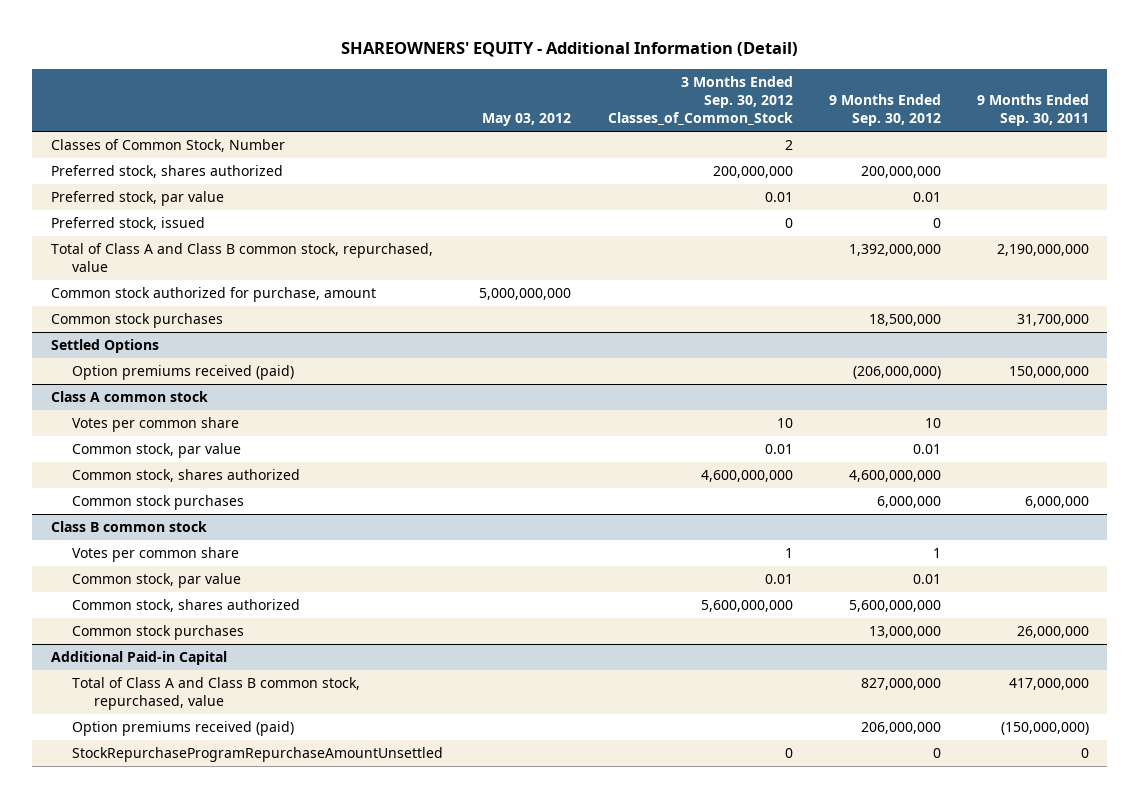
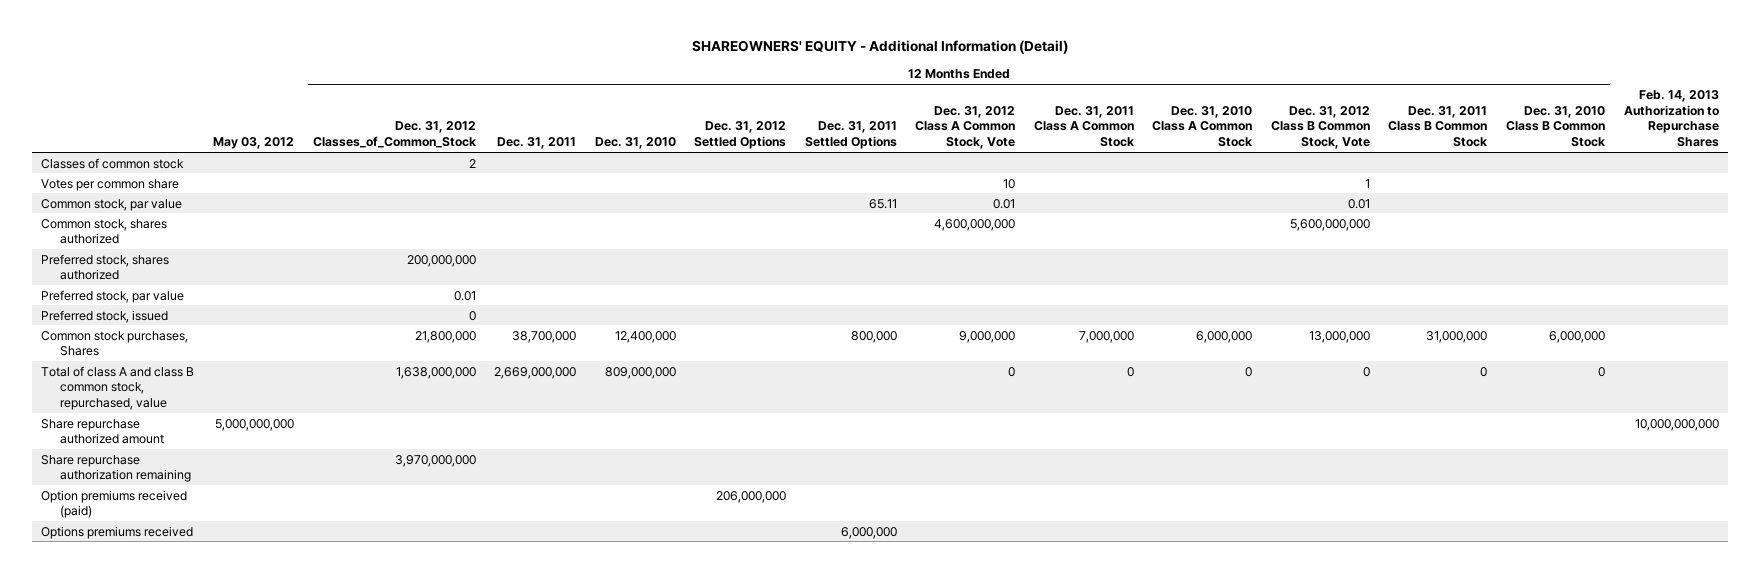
- | May 03, 2012 | 3 Months Ended Sep. 30, 2012 Classes_of_Common_Stock | 9 Months Ended Sep. 30, 2012 | 9 Months Ended Sep. 30, 2011
+ | May 03, 2012 | 12 Months Ended Dec. 31, 2012 Classes_of_Common_Stock | 12 Months Ended Dec. 31, 2011 | 12 Months Ended Dec. 31, 2010 | 12 Months Ended Dec. 31, 2012 Settled Options | 12 Months Ended Dec. 31, 2011 Settled Options | 12 Months Ended Dec. 31, 2012 Class A Common Stock, Vote | 12 Months Ended Dec. 31, 2011 Class A Common Stock | 12 Months Ended Dec. 31, 2010 Class A Common Stock | 12 Months Ended Dec. 31, 2012 Class B Common Stock, Vote | 12 Months Ended Dec. 31, 2011 Class B Common Stock | 12 Months Ended Dec. 31, 2010 Class B Common Stock | Feb. 14, 2013 Authorization to Repurchase Shares
- Classes of Common Stock, Number | | 2 | |
+ Classes of common stock | | 2 | | | | | | | | | | |
+ Votes per common share | | | | | | | 10 | | | 1 | | |
+ Common stock, par value | | | | | | 65.11 | 0.01 | | | 0.01 | | |
+ Common stock, shares authorized | | | | | | | 4,600,000,000 | | | 5,600,000,000 | | |
- Total of Class A and Class B common stock, repurchased, value | | | 1,392,000,000 | 2,190,000,000
- Common stock authorized for purchase, amount | 5,000,000,000 | | |
- Common stock purchases | | | 18,500,000 | 31,700,000
- Settled Options
- Option premiums received (paid) | | | (206,000,000) | 150,000,000
- Class A common stock
- Votes per common share | | 10 | 10 |
- Common stock, par value | | 0.01 | 0.01 |
- Common stock, shares authorized | | 4,600,000,000 | 4,600,000,000 |
- Common stock purchases | | | 6,000,000 | 6,000,000
- Class B common stock
- Votes per common share | | 1 | 1 |
- Common stock, par value | | 0.01 | 0.01 |
- Common stock, shares authorized | | 5,600,000,000 | 5,600,000,000 |
- Common stock purchases | | | 13,000,000 | 26,000,000
- Additional Paid-in Capital
- Total of Class A and Class B common stock, repurchased, value | | | 827,000,000 | 417,000,000
- Option premiums received (paid) | | | 206,000,000 | (150,000,000)
- StockRepurchaseProgramRepurchaseAmountUnsettled | | 0 | 0 | 0
+ Common stock purchases, Shares | | 21,800,000 | 38,700,000 | 12,400,000 | | 800,000 | 9,000,000 | 7,000,000 | 6,000,000 | 13,000,000 | 31,000,000 | 6,000,000 |
+ Total of class A and class B common stock, repurchased, value | | 1,638,000,000 | 2,669,000,000 | 809,000,000 | | | 0 | 0 | 0 | 0 | 0 | 0 |
+ Share repurchase authorized amount | 5,000,000,000 | | | | | | | | | | | | 10,000,000,000
+ Share repurchase authorization remaining | | 3,970,000,000 | | | | | | | | | | |
+ Option premiums received (paid) | | | | | 206,000,000 | | | | | | | |
+ Options premiums received | | | | | | 6,000,000 | | | | | | |

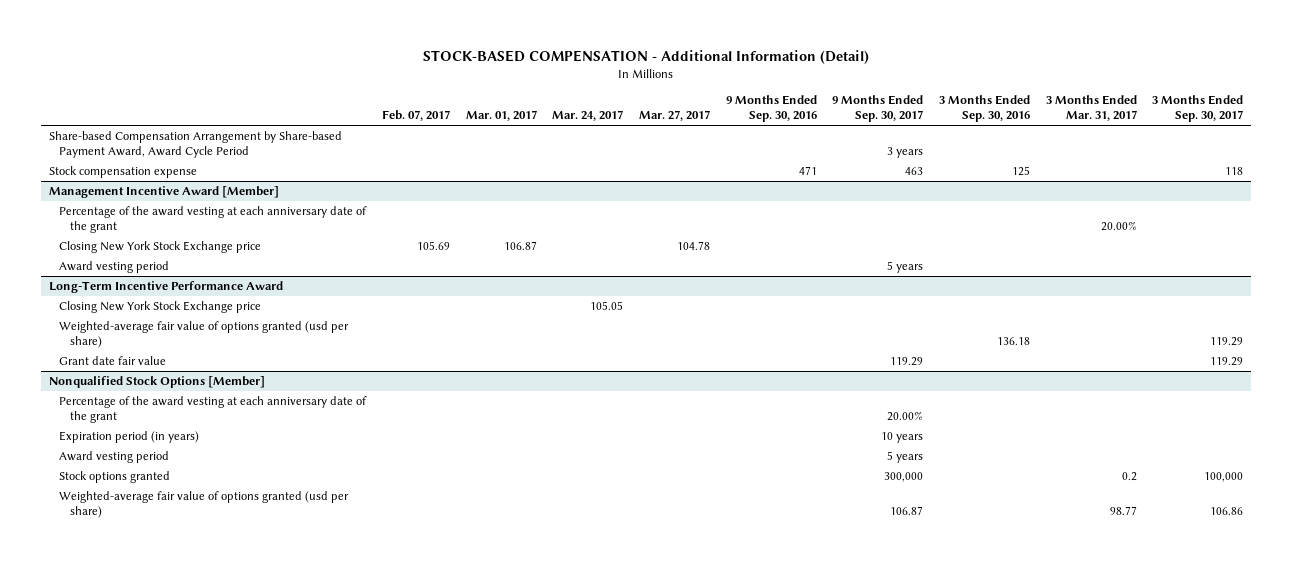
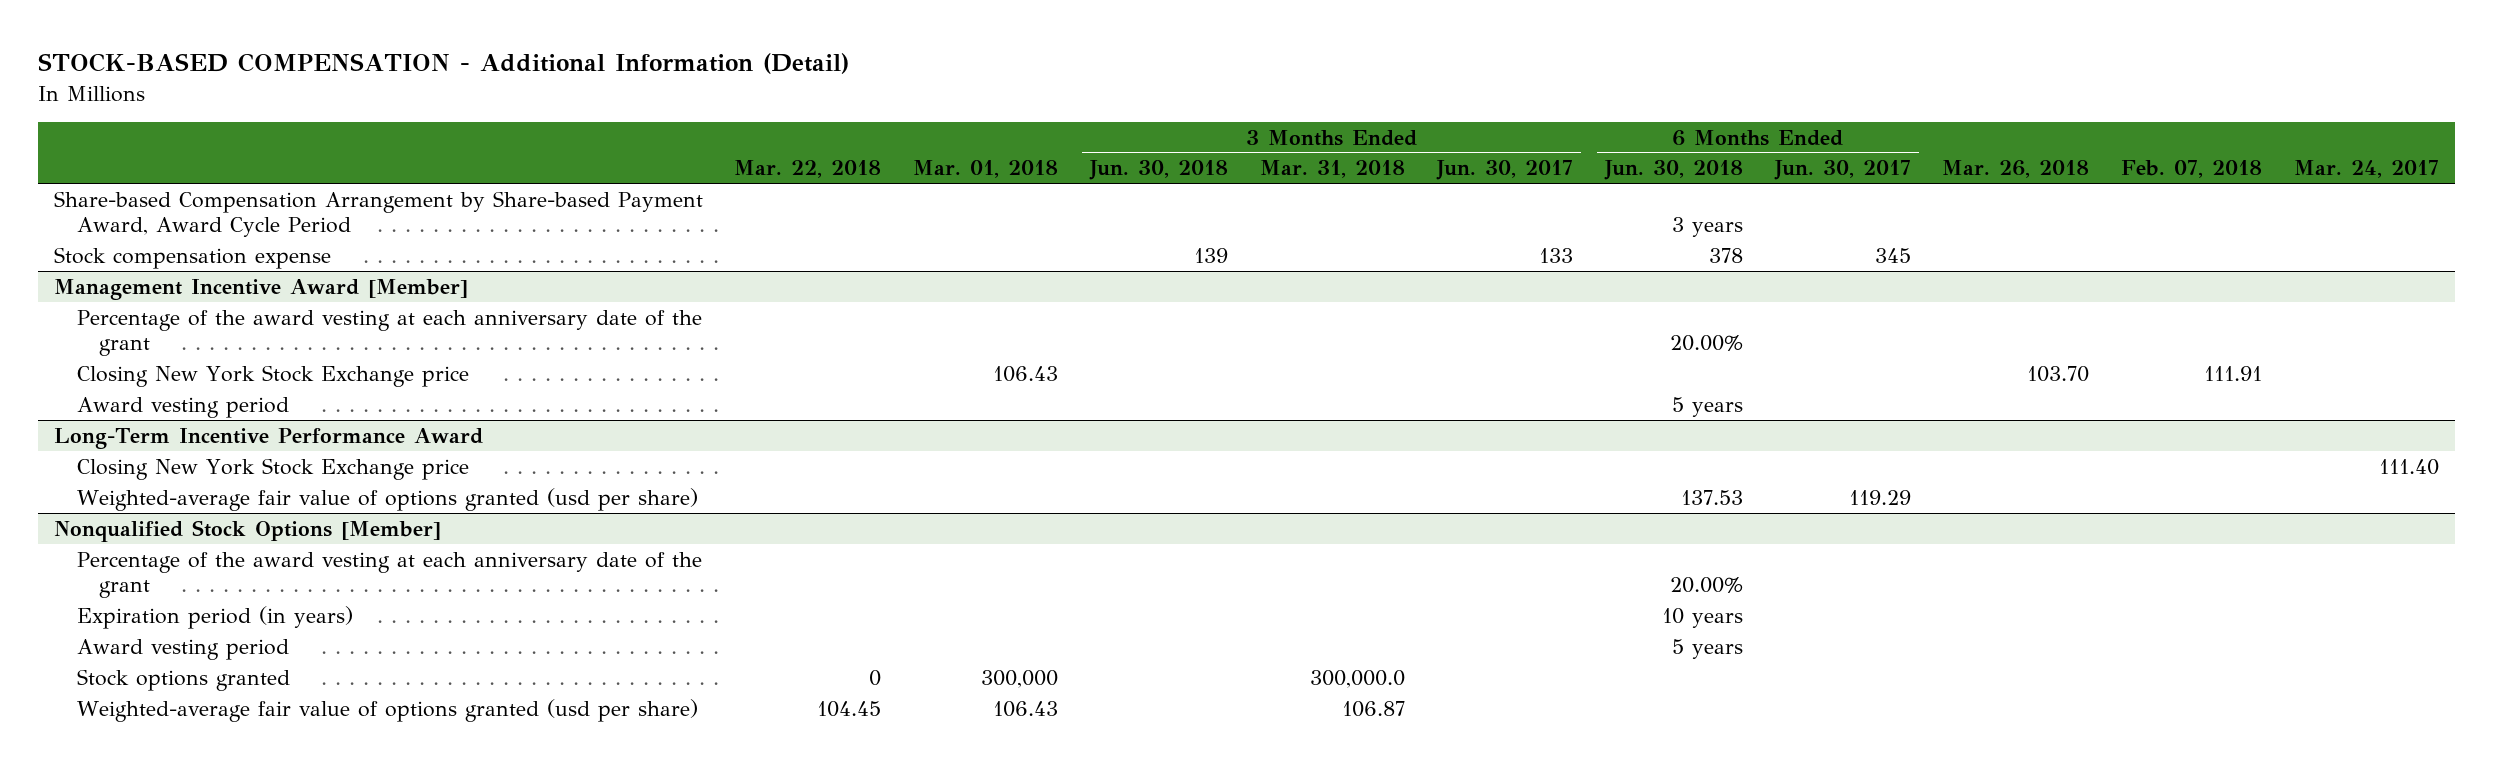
- | Feb. 07, 2017 | Mar. 01, 2017 | Mar. 24, 2017 | Mar. 27, 2017 | 9 Months Ended Sep. 30, 2016 | 9 Months Ended Sep. 30, 2017 | 3 Months Ended Sep. 30, 2016 | 3 Months Ended Mar. 31, 2017 | 3 Months Ended Sep. 30, 2017
+ | Mar. 22, 2018 | Mar. 01, 2018 | 3 Months Ended Jun. 30, 2018 | 3 Months Ended Mar. 31, 2018 | 3 Months Ended Jun. 30, 2017 | 6 Months Ended Jun. 30, 2018 | 6 Months Ended Jun. 30, 2017 | Mar. 26, 2018 | Feb. 07, 2018 | Mar. 24, 2017
@ Long-Term Incentive Performance Award
- Closing New York Stock Exchange price | | | 105.05 | | | | | |
+ Closing New York Stock Exchange price | | | | | | | | | | 111.40
- Grant date fair value | | | | | | 119.29 | | | 119.29

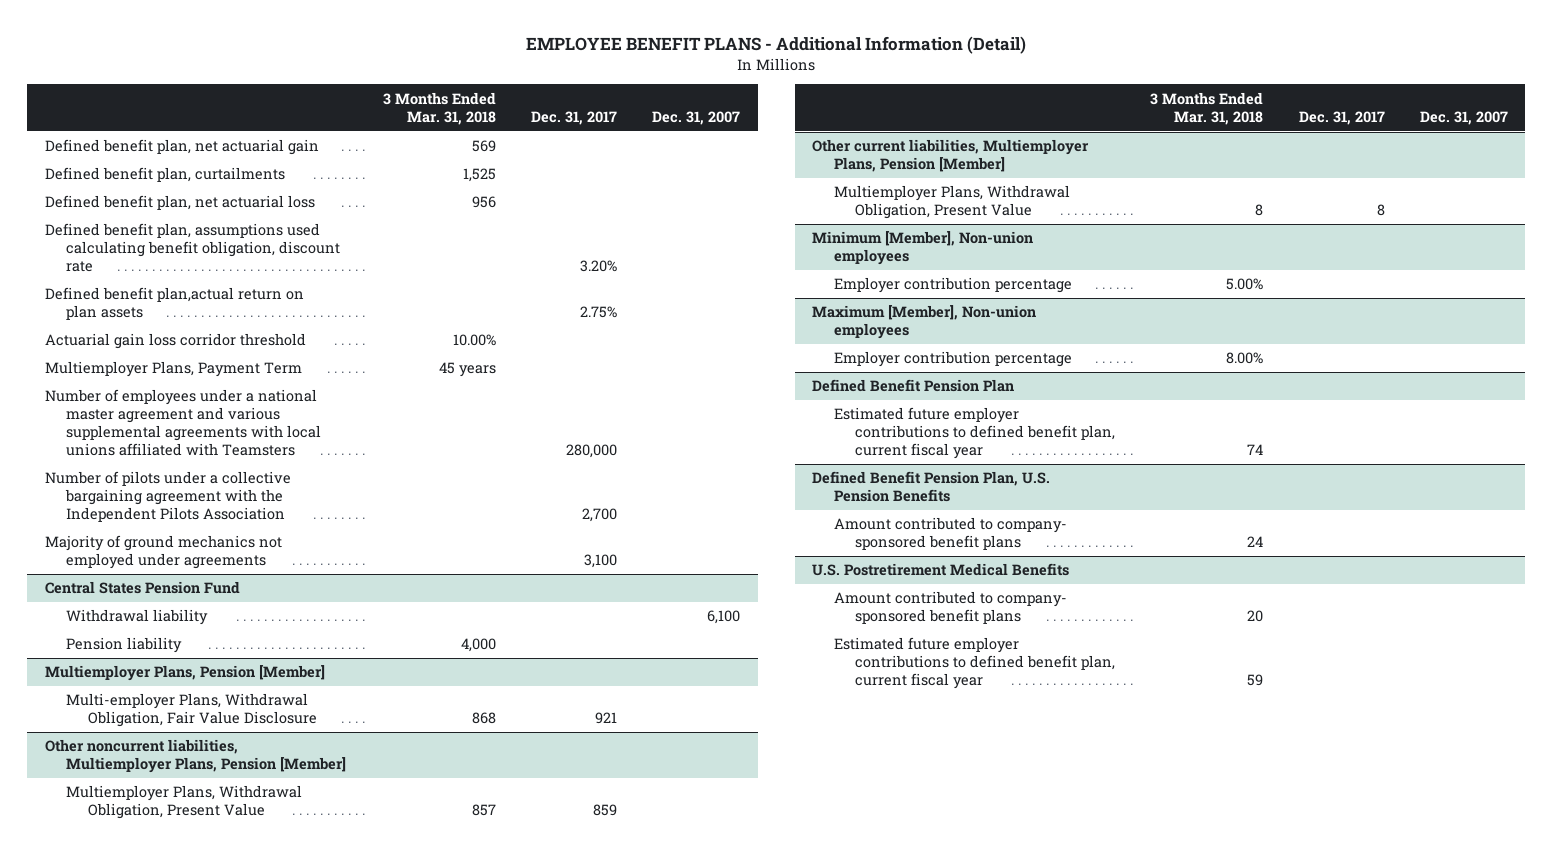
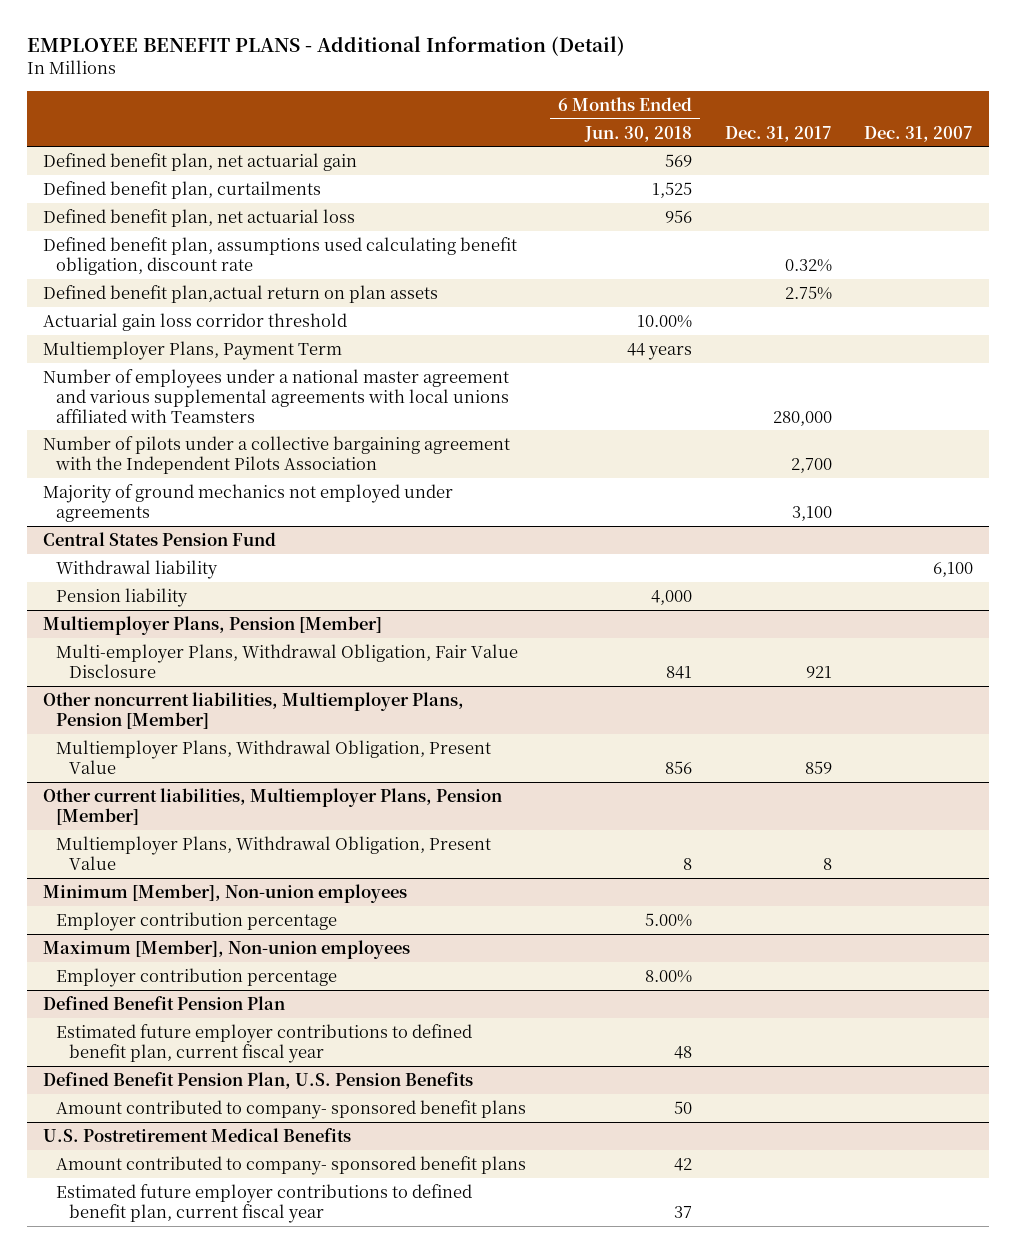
- | 3 Months Ended Mar. 31, 2018 | Dec. 31, 2017 | Dec. 31, 2007
+ | 6 Months Ended Jun. 30, 2018 | Dec. 31, 2017 | Dec. 31, 2007
- Defined benefit plan, assumptions used calculating benefit obligation, discount rate | | 3.20% |
+ Defined benefit plan, assumptions used calculating benefit obligation, discount rate | | 0.32% |

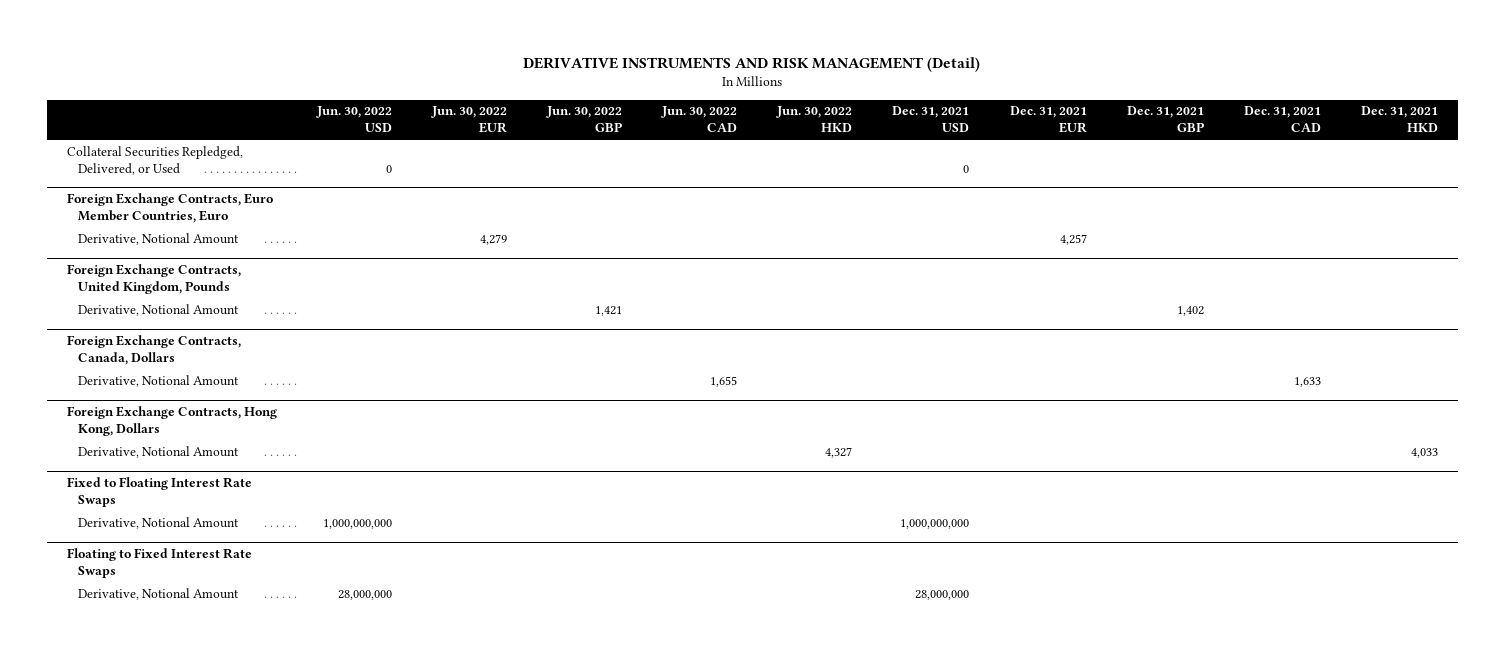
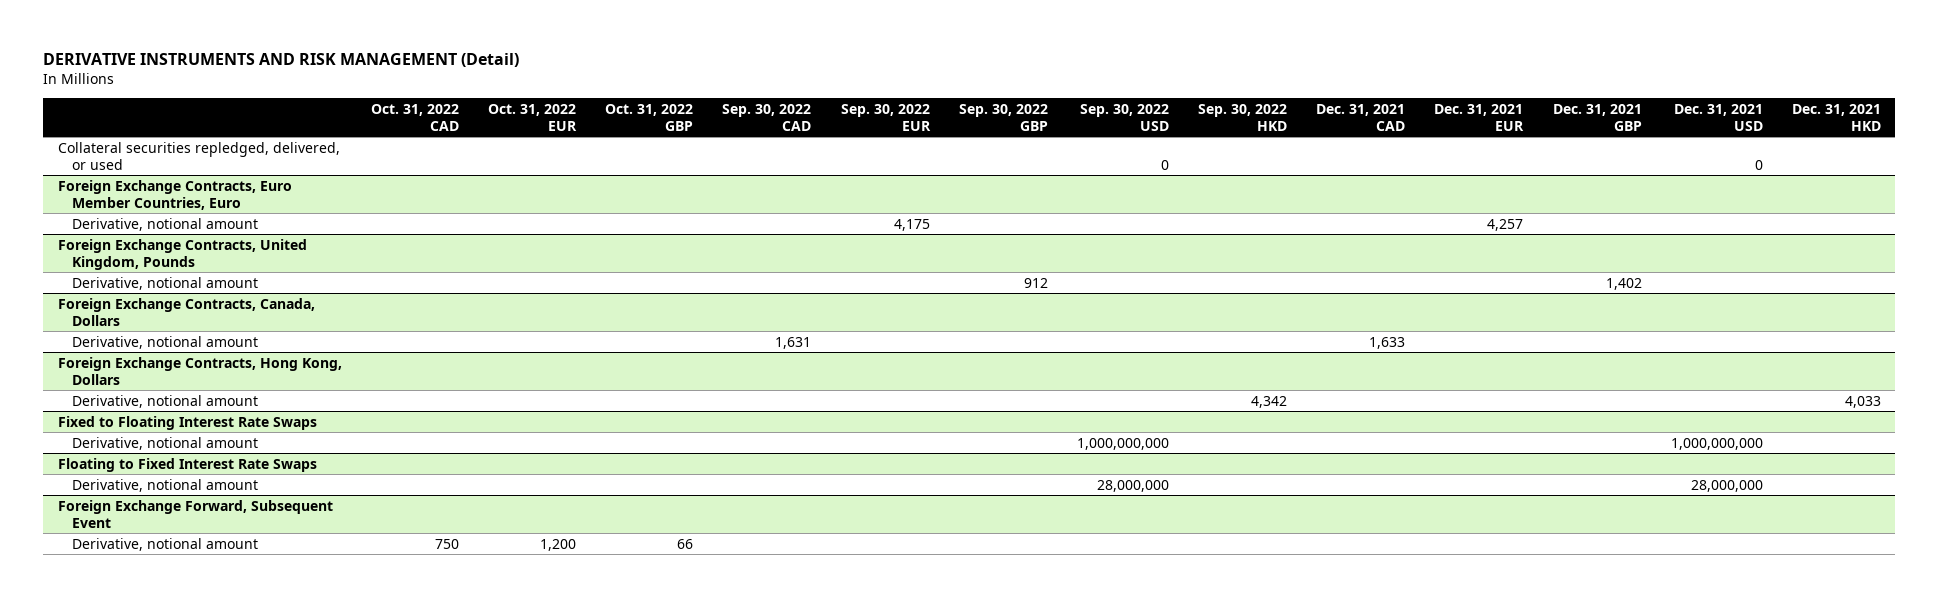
- | Jun. 30, 2022 USD | Jun. 30, 2022 EUR | Jun. 30, 2022 GBP | Jun. 30, 2022 CAD | Jun. 30, 2022 HKD | Dec. 31, 2021 USD | Dec. 31, 2021 EUR | Dec. 31, 2021 GBP | Dec. 31, 2021 CAD | Dec. 31, 2021 HKD
+ | Oct. 31, 2022 CAD | Oct. 31, 2022 EUR | Oct. 31, 2022 GBP | Sep. 30, 2022 CAD | Sep. 30, 2022 EUR | Sep. 30, 2022 GBP | Sep. 30, 2022 USD | Sep. 30, 2022 HKD | Dec. 31, 2021 CAD | Dec. 31, 2021 EUR | Dec. 31, 2021 GBP | Dec. 31, 2021 USD | Dec. 31, 2021 HKD
- Collateral Securities Repledged, Delivered, or Used | 0 | | | | | 0 | | | |
+ Collateral securities repledged, delivered, or used | | | | | | | 0 | | | | | 0 |
@ Foreign Exchange Contracts, Euro Member Countries, Euro
- Derivative, Notional Amount | | 4,279 | | | | | 4,257 | | |
+ Derivative, notional amount | | | | | 4,175 | | | | | 4,257 | | |
@ Foreign Exchange Contracts, United Kingdom, Pounds
- Derivative, Notional Amount | | | 1,421 | | | | | 1,402 | |
+ Derivative, notional amount | | | | | | 912 | | | | | 1,402 | |
@ Foreign Exchange Contracts, Canada, Dollars
- Derivative, Notional Amount | | | | 1,655 | | | | | 1,633 |
+ Derivative, notional amount | | | | 1,631 | | | | | 1,633 | | | |
@ Foreign Exchange Contracts, Hong Kong, Dollars
- Derivative, Notional Amount | | | | | 4,327 | | | | | 4,033
+ Derivative, notional amount | | | | | | | | 4,342 | | | | | 4,033
@ Fixed to Floating Interest Rate Swaps
- Derivative, Notional Amount | 1,000,000,000 | | | | | 1,000,000,000 | | | |
+ Derivative, notional amount | | | | | | | 1,000,000,000 | | | | | 1,000,000,000 |
@ Floating to Fixed Interest Rate Swaps
- Derivative, Notional Amount | 28,000,000 | | | | | 28,000,000 | | | |
+ Derivative, notional amount | | | | | | | 28,000,000 | | | | | 28,000,000 |
+ Foreign Exchange Forward, Subsequent Event
+ Derivative, notional amount | 750 | 1,200 | 66 | | | | | | | | | |

